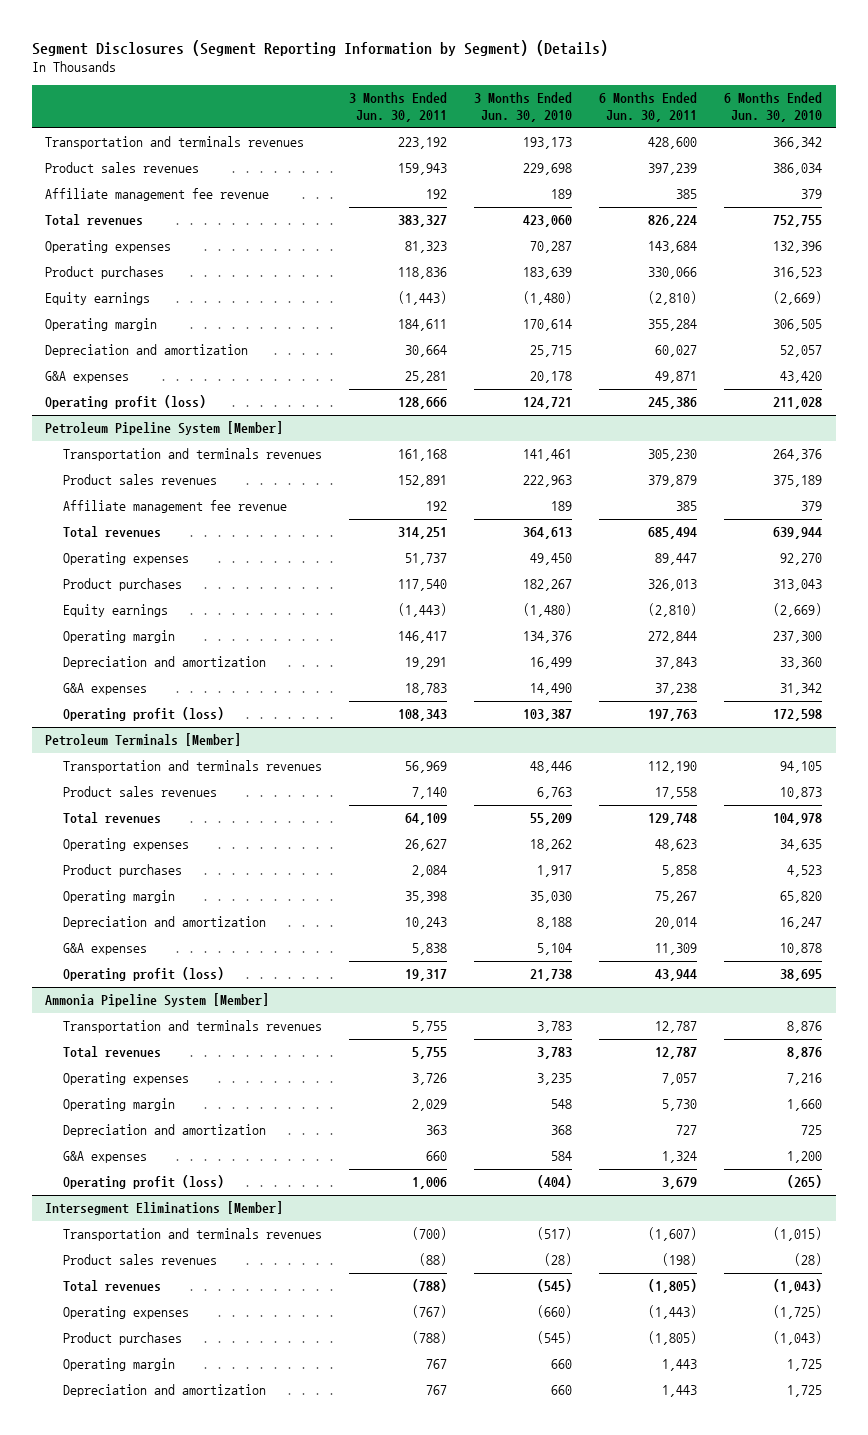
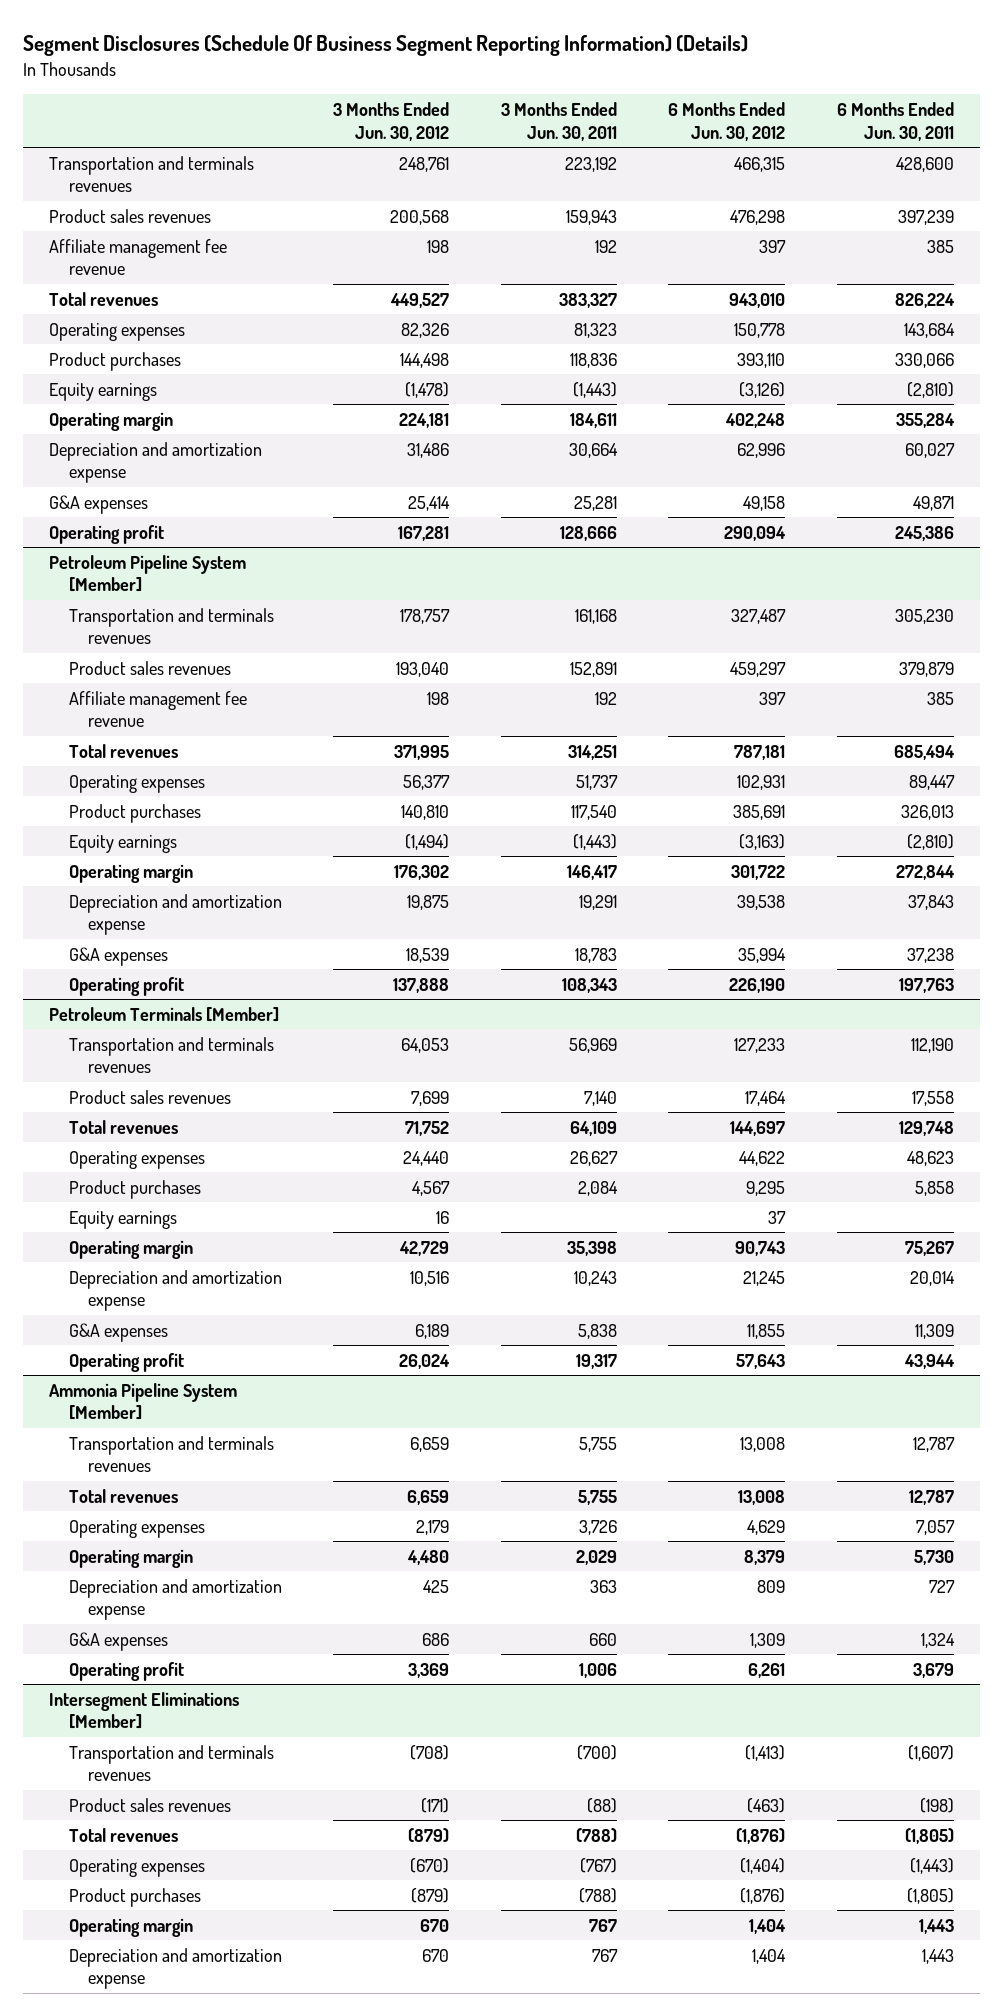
- Segment Disclosures (Segment Reporting Information by Segment) (Details)
+ Segment Disclosures (Schedule Of Business Segment Reporting Information) (Details)
- | 3 Months Ended Jun. 30, 2011 | 3 Months Ended Jun. 30, 2010 | 6 Months Ended Jun. 30, 2011 | 6 Months Ended Jun. 30, 2010
+ | 3 Months Ended Jun. 30, 2012 | 3 Months Ended Jun. 30, 2011 | 6 Months Ended Jun. 30, 2012 | 6 Months Ended Jun. 30, 2011
- Depreciation and amortization | 30,664 | 25,715 | 60,027 | 52,057
+ Depreciation and amortization expense | 31,486 | 30,664 | 62,996 | 60,027
- Operating profit (loss) | 128,666 | 124,721 | 245,386 | 211,028
+ Operating profit | 167,281 | 128,666 | 290,094 | 245,386
@ Petroleum Pipeline System [Member]
- Depreciation and amortization | 19,291 | 16,499 | 37,843 | 33,360
+ Depreciation and amortization expense | 19,875 | 19,291 | 39,538 | 37,843
- Operating profit (loss) | 108,343 | 103,387 | 197,763 | 172,598
+ Operating profit | 137,888 | 108,343 | 226,190 | 197,763
@ Petroleum Terminals [Member]
+ Equity earnings | 16 | | 37 |
- Depreciation and amortization | 10,243 | 8,188 | 20,014 | 16,247
+ Depreciation and amortization expense | 10,516 | 10,243 | 21,245 | 20,014
- Operating profit (loss) | 19,317 | 21,738 | 43,944 | 38,695
+ Operating profit | 26,024 | 19,317 | 57,643 | 43,944
@ Ammonia Pipeline System [Member]
- Depreciation and amortization | 363 | 368 | 727 | 725
+ Depreciation and amortization expense | 425 | 363 | 809 | 727
- Operating profit (loss) | 1,006 | (404) | 3,679 | (265)
+ Operating profit | 3,369 | 1,006 | 6,261 | 3,679
@ Intersegment Eliminations [Member]
- Depreciation and amortization | 767 | 660 | 1,443 | 1,725
+ Depreciation and amortization expense | 670 | 767 | 1,404 | 1,443

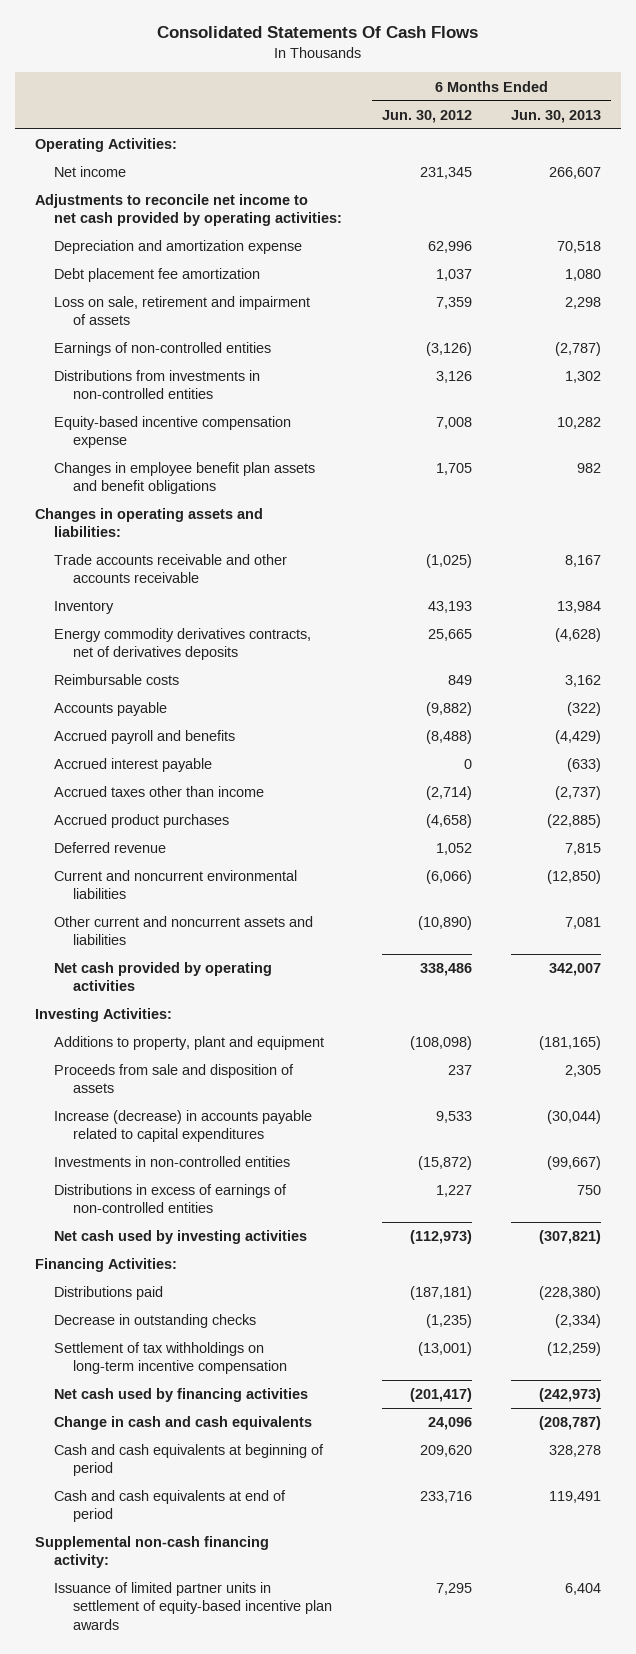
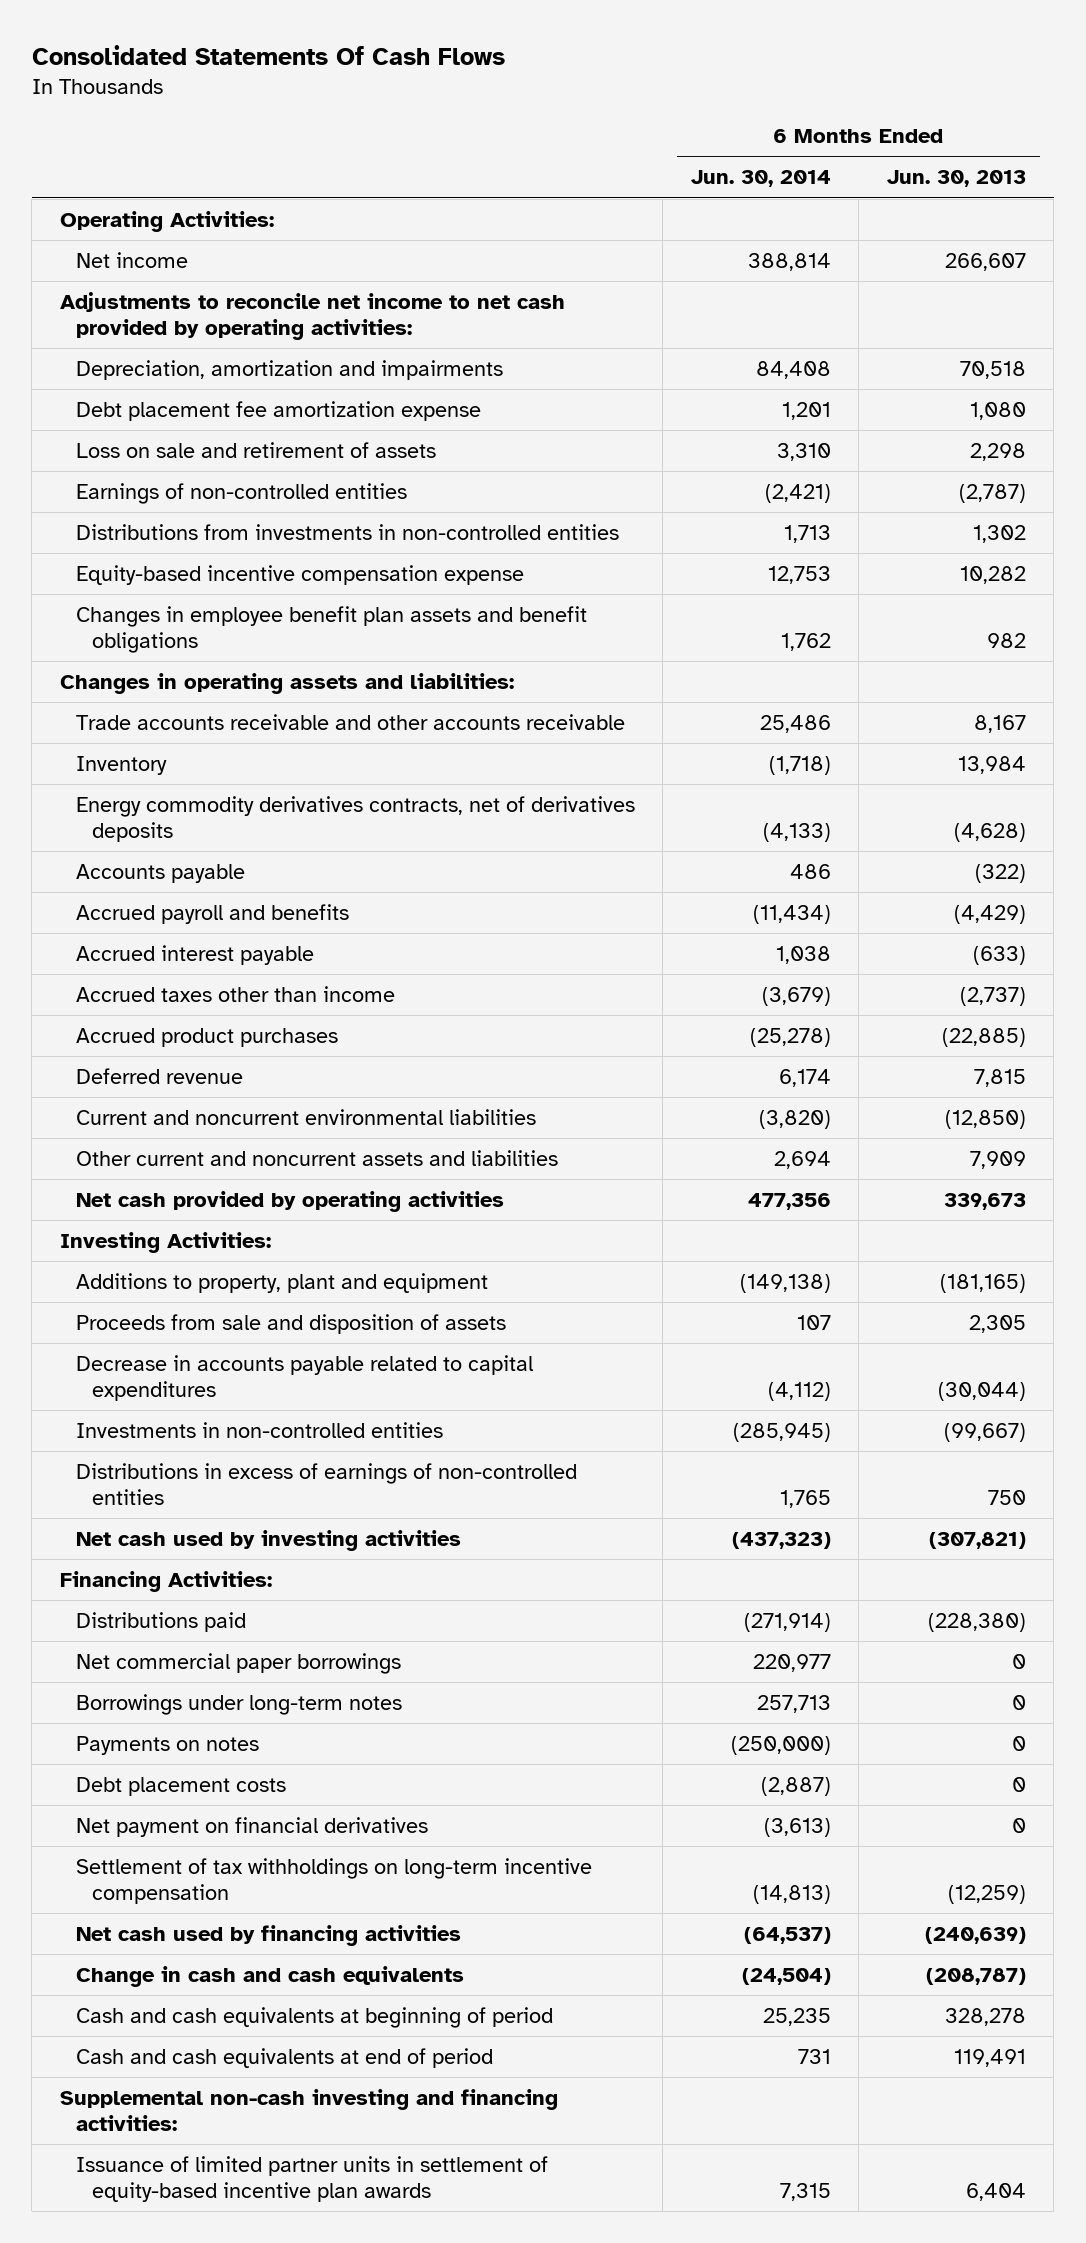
- | 6 Months Ended Jun. 30, 2012 | 6 Months Ended Jun. 30, 2013
+ | 6 Months Ended Jun. 30, 2014 | 6 Months Ended Jun. 30, 2013
- Depreciation and amortization expense | 62,996 | 70,518
- Debt placement fee amortization | 1,037 | 1,080
- Loss on sale, retirement and impairment of assets | 7,359 | 2,298
+ Depreciation, amortization and impairments | 84,408 | 70,518
+ Debt placement fee amortization expense | 1,201 | 1,080
+ Loss on sale and retirement of assets | 3,310 | 2,298
- Reimbursable costs | 849 | 3,162
- Other current and noncurrent assets and liabilities | (10,890) | 7,081
- Net cash provided by operating activities | 338,486 | 342,007
+ Other current and noncurrent assets and liabilities | 2,694 | 7,909
+ Net cash provided by operating activities | 477,356 | 339,673
- Increase (decrease) in accounts payable related to capital expenditures | 9,533 | (30,044)
+ Decrease in accounts payable related to capital expenditures | (4,112) | (30,044)
- Decrease in outstanding checks | (1,235) | (2,334)
+ Net commercial paper borrowings | 220,977 | 0
+ Borrowings under long-term notes | 257,713 | 0
+ Payments on notes | (250,000) | 0
+ Debt placement costs | (2,887) | 0
+ Net payment on financial derivatives | (3,613) | 0
- Net cash used by financing activities | (201,417) | (242,973)
+ Net cash used by financing activities | (64,537) | (240,639)
- Supplemental non-cash financing activity:
+ Supplemental non-cash investing and financing activities:

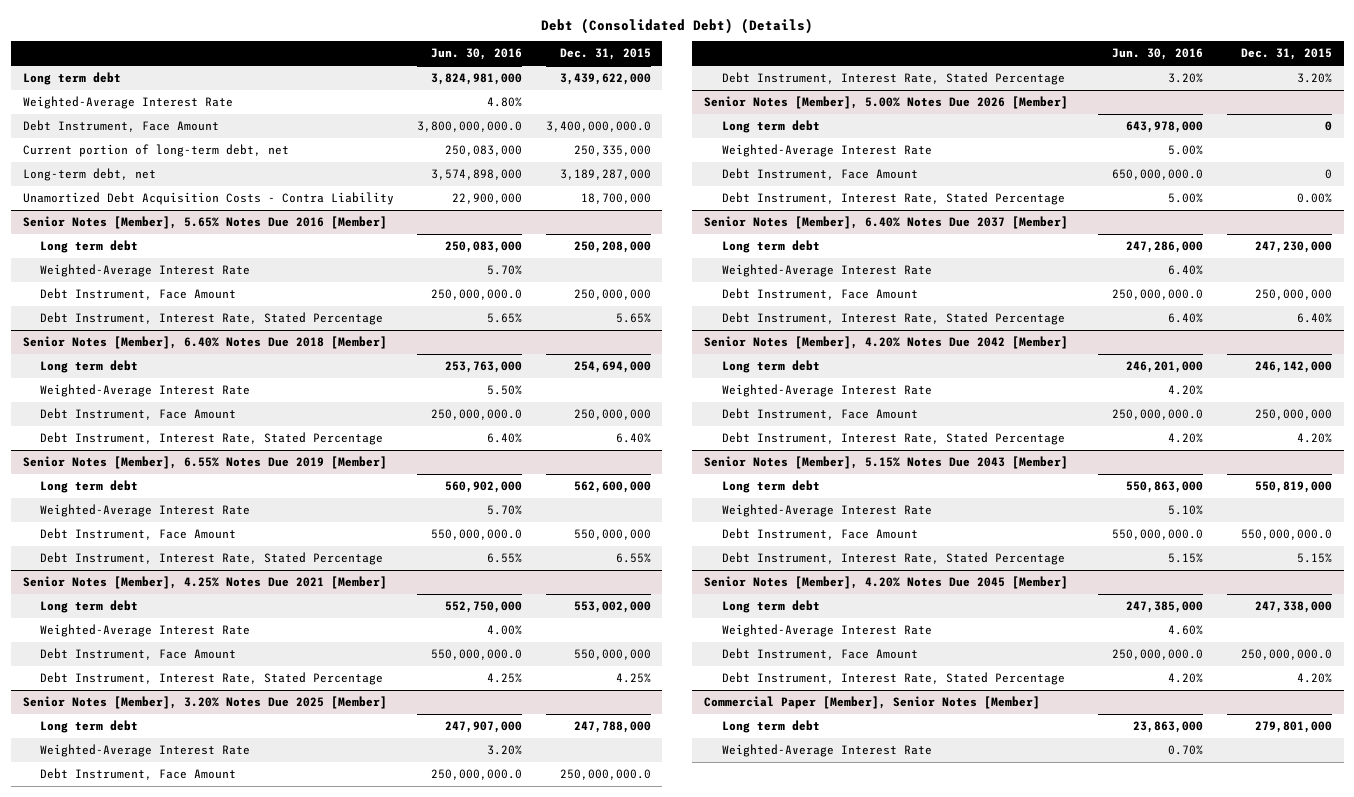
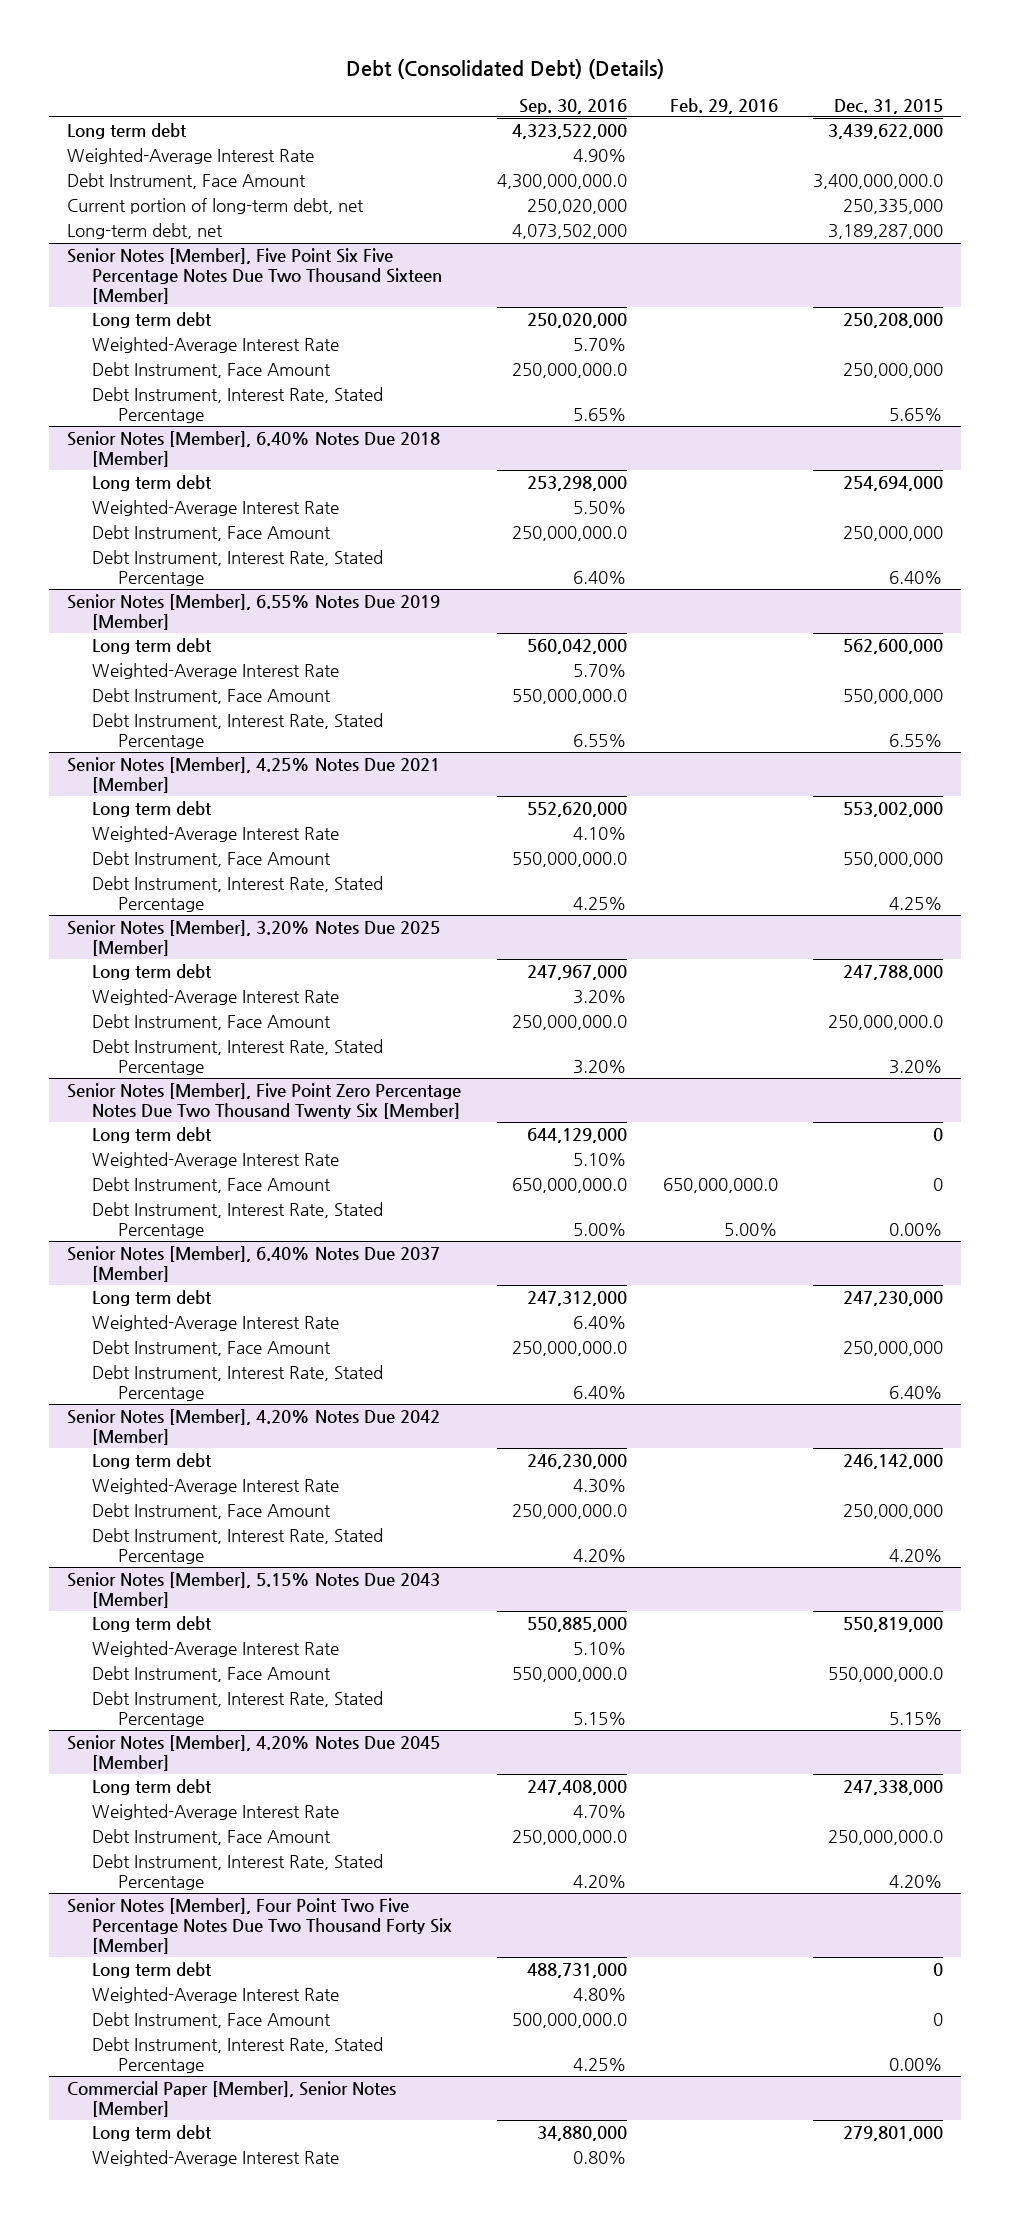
- | Jun. 30, 2016 | Dec. 31, 2015
+ | Sep. 30, 2016 | Feb. 29, 2016 | Dec. 31, 2015
- Unamortized Debt Acquisition Costs - Contra Liability | 22,900,000 | 18,700,000
- Senior Notes [Member], 5.65% Notes Due 2016 [Member]
+ Senior Notes [Member], Five Point Six Five Percentage Notes Due Two Thousand Sixteen [Member]
- Senior Notes [Member], 5.00% Notes Due 2026 [Member]
+ Senior Notes [Member], Five Point Zero Percentage Notes Due Two Thousand Twenty Six [Member]
+ Senior Notes [Member], Four Point Two Five Percentage Notes Due Two Thousand Forty Six [Member]
+ Long term debt | 488,731,000 | | 0
+ Weighted-Average Interest Rate | 4.80% | |
+ Debt Instrument, Face Amount | 500,000,000.0 | | 0
+ Debt Instrument, Interest Rate, Stated Percentage | 4.25% | | 0.00%

